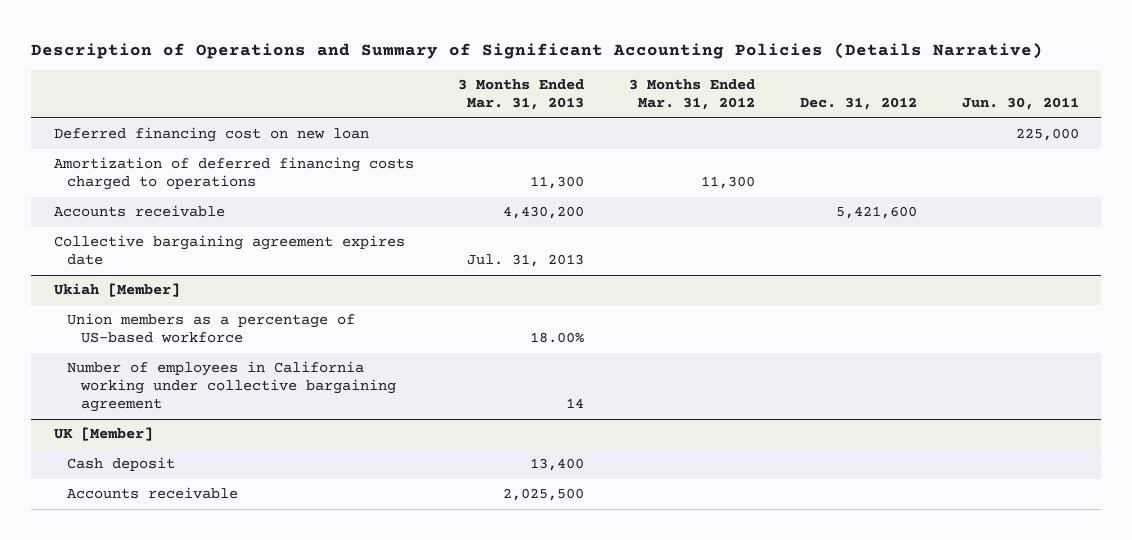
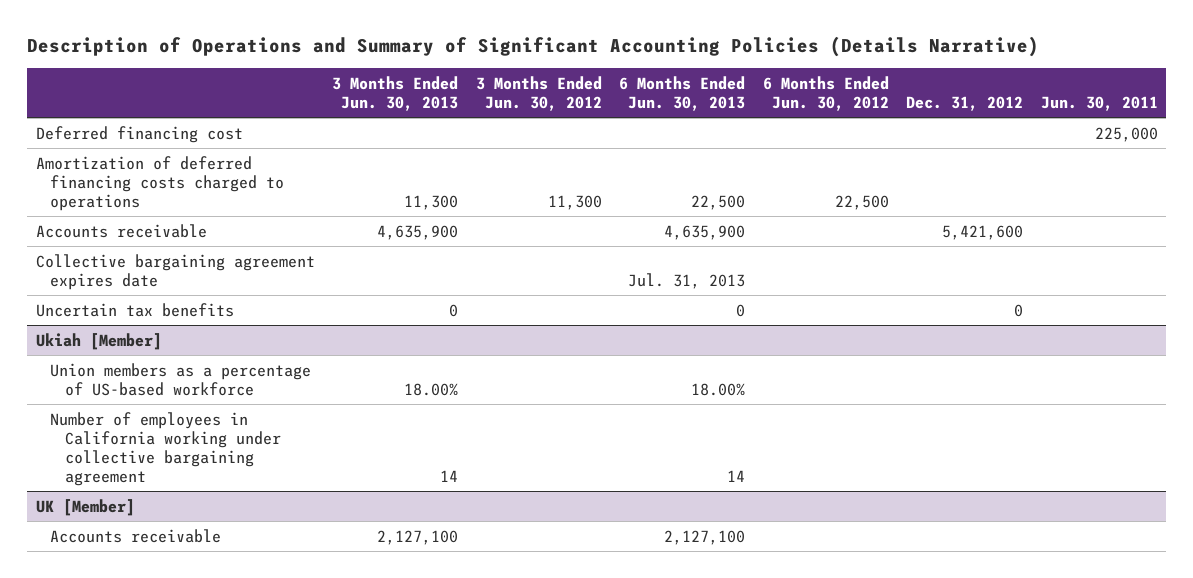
- | 3 Months Ended Mar. 31, 2013 | 3 Months Ended Mar. 31, 2012 | Dec. 31, 2012 | Jun. 30, 2011
+ | 3 Months Ended Jun. 30, 2013 | 3 Months Ended Jun. 30, 2012 | 6 Months Ended Jun. 30, 2013 | 6 Months Ended Jun. 30, 2012 | Dec. 31, 2012 | Jun. 30, 2011
- Deferred financing cost on new loan | | | | 225,000
+ Deferred financing cost | | | | | | 225,000
+ Uncertain tax benefits | 0 | | 0 | | 0 |
@ UK [Member]
- Cash deposit | 13,400 | | |

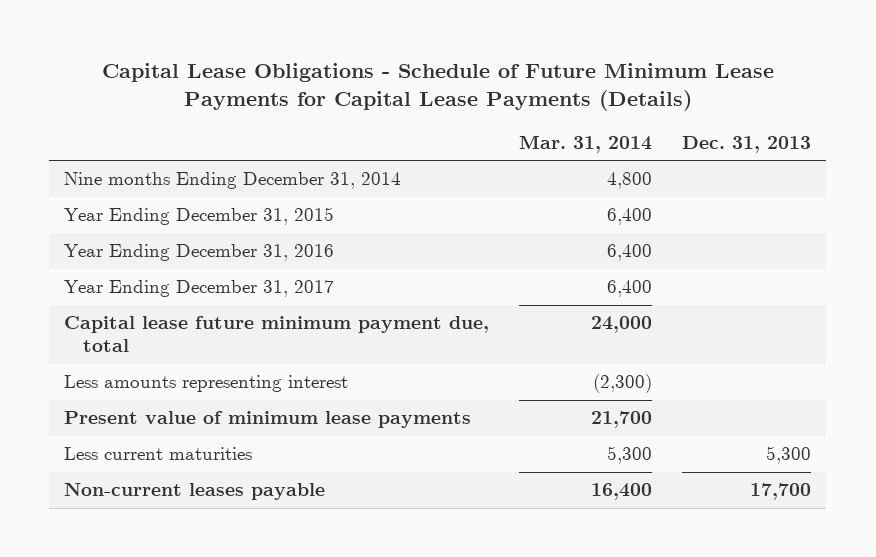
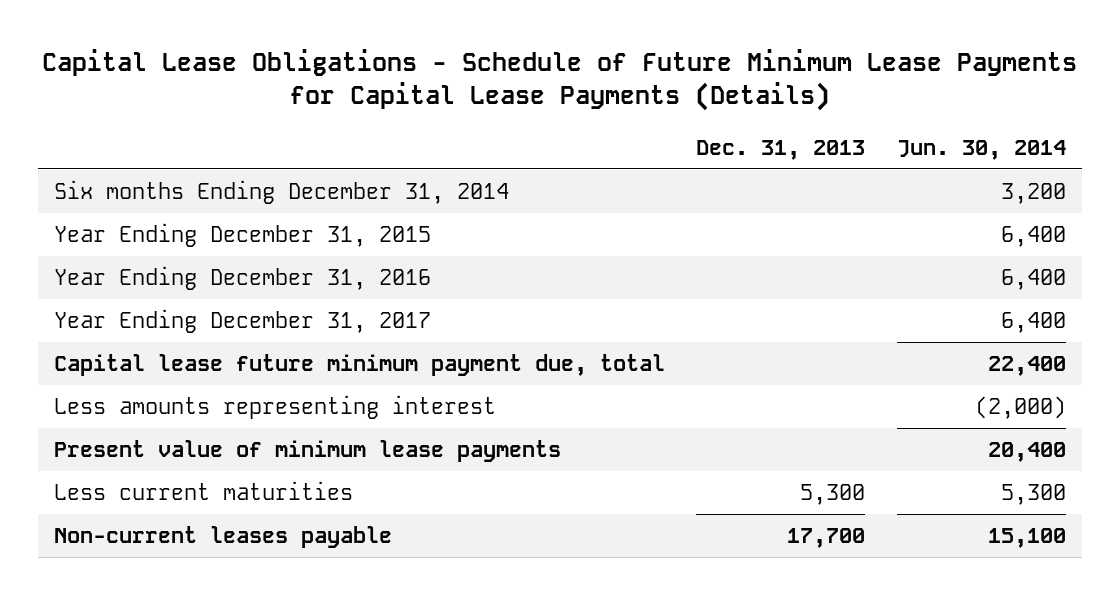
- | Mar. 31, 2014 | Dec. 31, 2013
+ | Dec. 31, 2013 | Jun. 30, 2014
- Nine months Ending December 31, 2014 | 4,800 |
+ Six months Ending December 31, 2014 | | 3,200

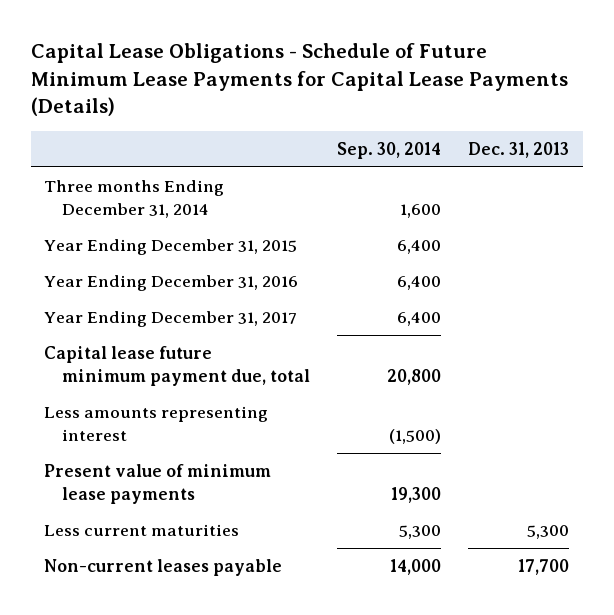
- | Dec. 31, 2013 | Jun. 30, 2014
+ | Sep. 30, 2014 | Dec. 31, 2013
- Six months Ending December 31, 2014 | | 3,200
+ Three months Ending December 31, 2014 | 1,600 |

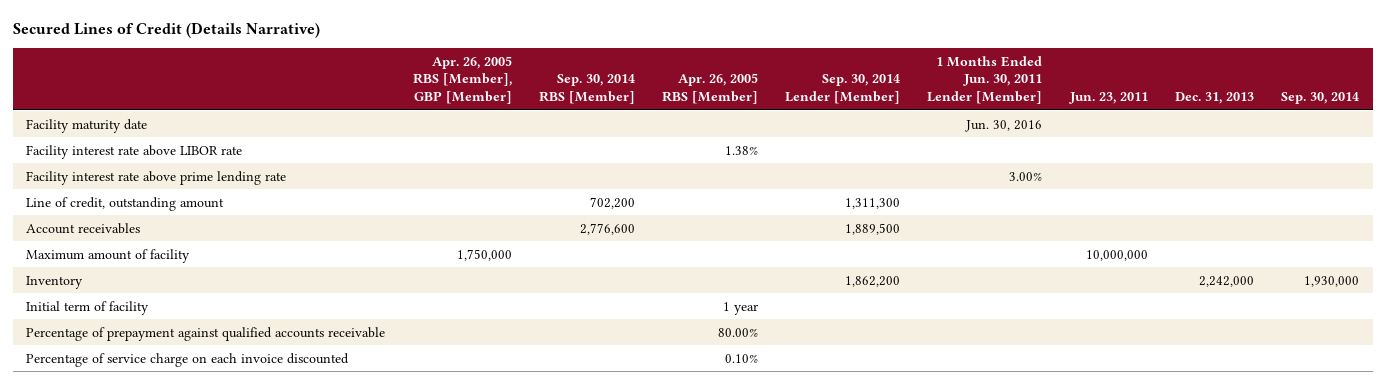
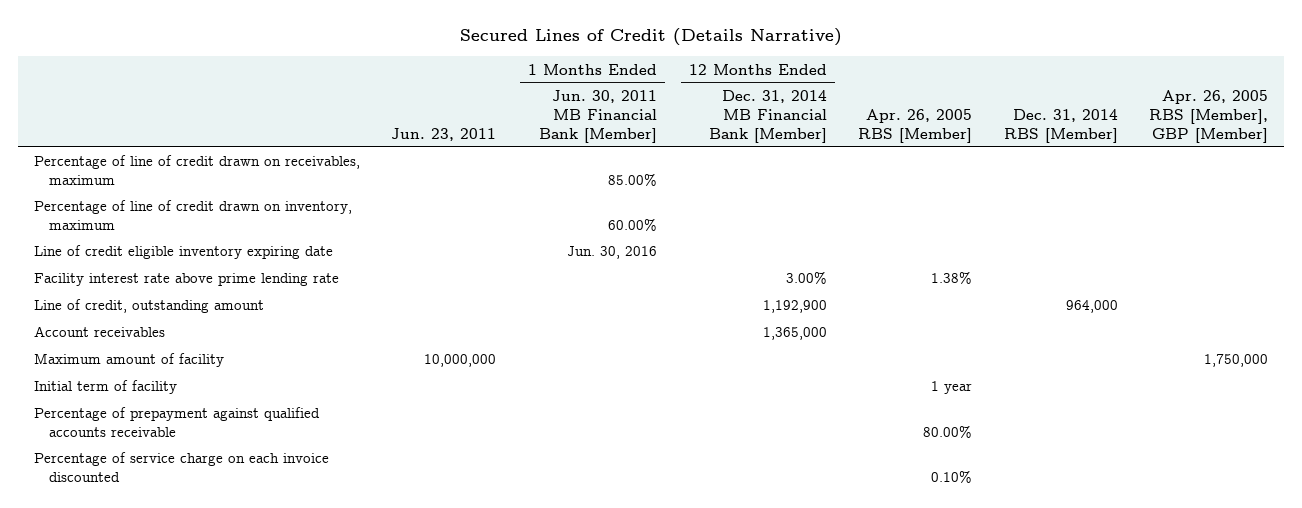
- | Apr. 26, 2005 RBS [Member], GBP [Member] | Sep. 30, 2014 RBS [Member] | Apr. 26, 2005 RBS [Member] | Sep. 30, 2014 Lender [Member] | 1 Months Ended Jun. 30, 2011 Lender [Member] | Jun. 23, 2011 | Dec. 31, 2013 | Sep. 30, 2014
+ | Jun. 23, 2011 | 1 Months Ended Jun. 30, 2011 MB Financial Bank [Member] | 12 Months Ended Dec. 31, 2014 MB Financial Bank [Member] | Apr. 26, 2005 RBS [Member] | Dec. 31, 2014 RBS [Member] | Apr. 26, 2005 RBS [Member], GBP [Member]
- Facility maturity date | | | | | Jun. 30, 2016 | | |
- Facility interest rate above LIBOR rate | | | 1.38% | | | | |
- Facility interest rate above prime lending rate | | | | | 3.00% | | |
+ Percentage of line of credit drawn on receivables, maximum | | 85.00% | | | |
+ Percentage of line of credit drawn on inventory, maximum | | 60.00% | | | |
+ Line of credit eligible inventory expiring date | | Jun. 30, 2016 | | | |
+ Facility interest rate above prime lending rate | | | 3.00% | 1.38% | |
- Inventory | | | | 1,862,200 | | | 2,242,000 | 1,930,000

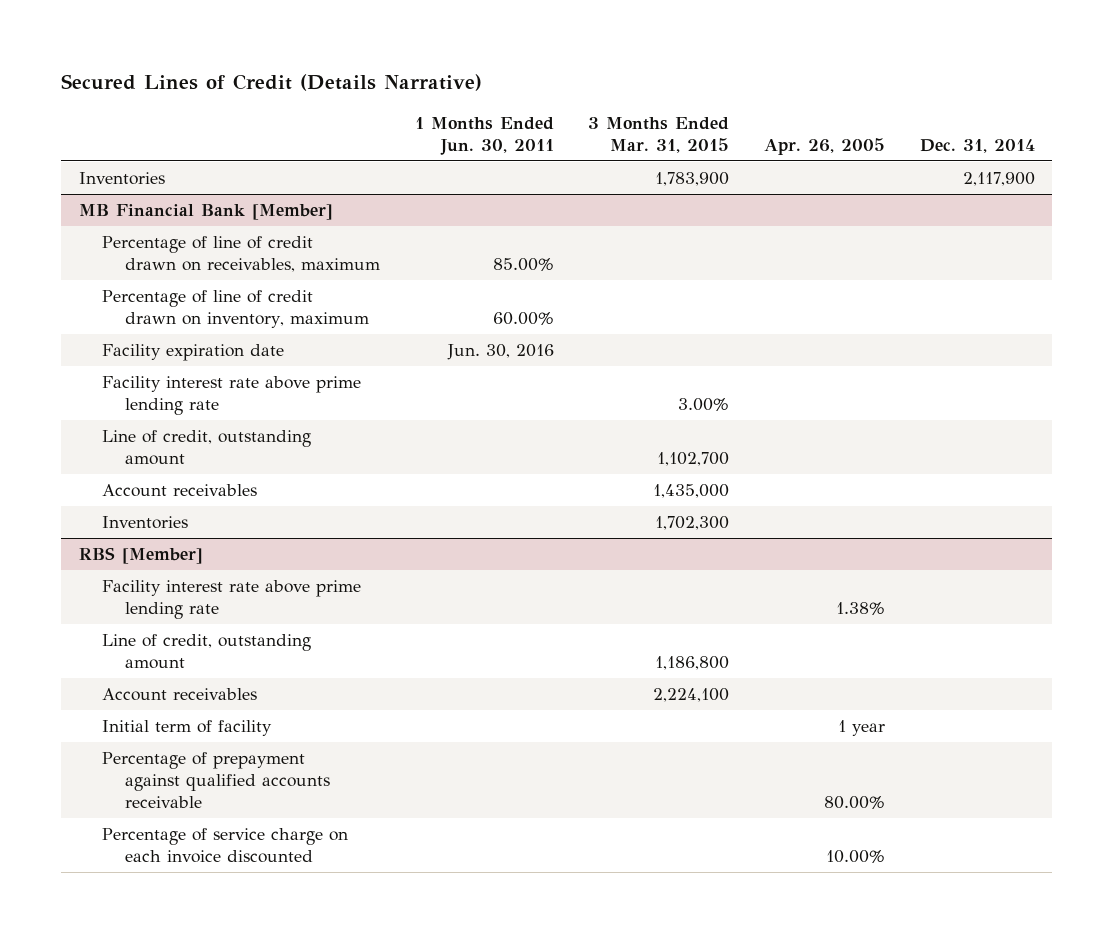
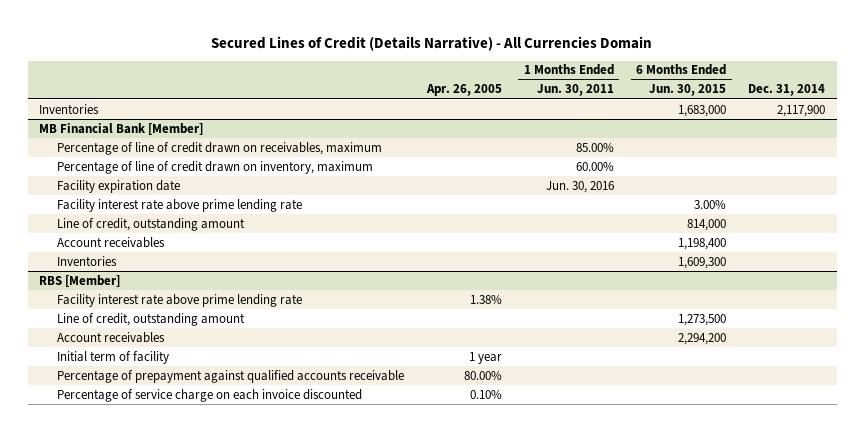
- Secured Lines of Credit (Details Narrative)
+ Secured Lines of Credit (Details Narrative) - All Currencies Domain
- | 1 Months Ended Jun. 30, 2011 | 3 Months Ended Mar. 31, 2015 | Apr. 26, 2005 | Dec. 31, 2014
+ | Apr. 26, 2005 | 1 Months Ended Jun. 30, 2011 | 6 Months Ended Jun. 30, 2015 | Dec. 31, 2014
@ RBS [Member]
- Percentage of service charge on each invoice discounted | | | 10.00% |
+ Percentage of service charge on each invoice discounted | 0.10% | | |

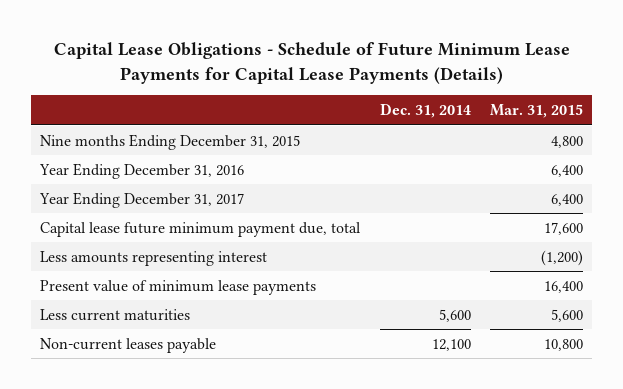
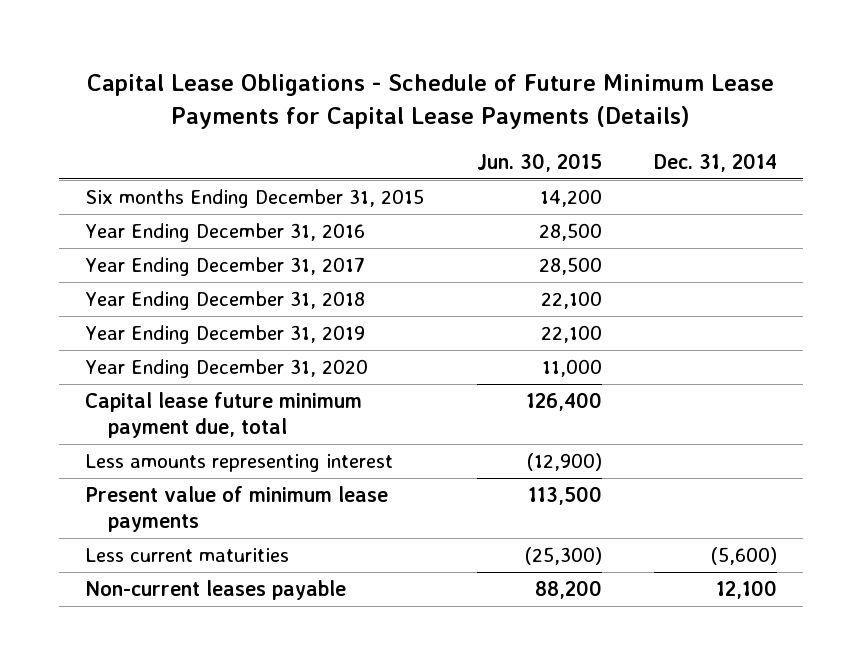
- | Dec. 31, 2014 | Mar. 31, 2015
+ | Jun. 30, 2015 | Dec. 31, 2014
- Nine months Ending December 31, 2015 | | 4,800
+ Six months Ending December 31, 2015 | 14,200 |
+ Year Ending December 31, 2018 | 22,100 |
+ Year Ending December 31, 2019 | 22,100 |
+ Year Ending December 31, 2020 | 11,000 |
- Less current maturities | 5,600 | 5,600
+ Less current maturities | (25,300) | (5,600)

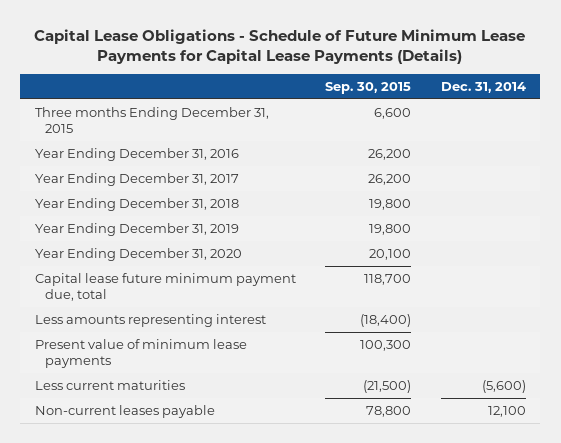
- | Jun. 30, 2015 | Dec. 31, 2014
+ | Sep. 30, 2015 | Dec. 31, 2014
- Six months Ending December 31, 2015 | 14,200 |
+ Three months Ending December 31, 2015 | 6,600 |

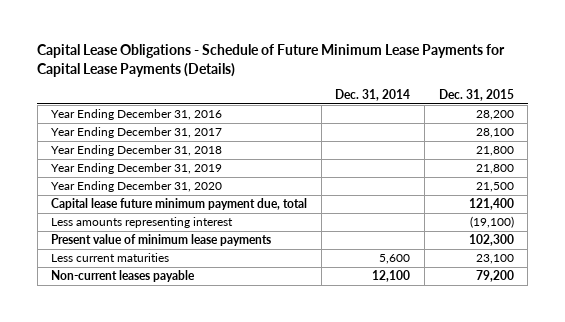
- | Sep. 30, 2015 | Dec. 31, 2014
+ | Dec. 31, 2014 | Dec. 31, 2015
- Three months Ending December 31, 2015 | 6,600 |
- Less current maturities | (21,500) | (5,600)
+ Less current maturities | 5,600 | 23,100

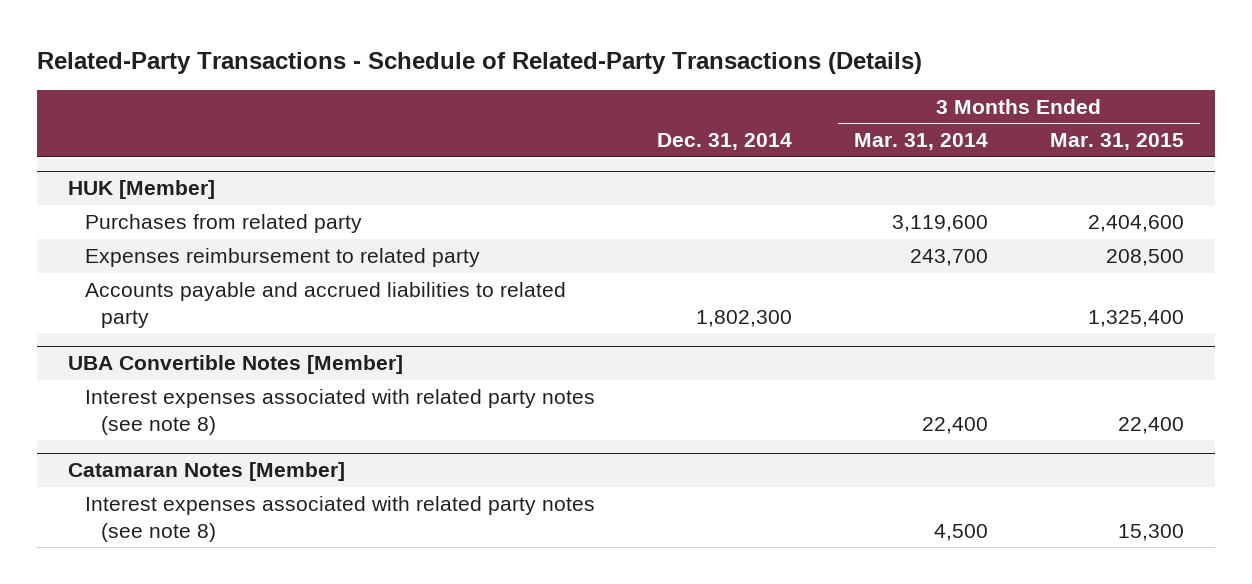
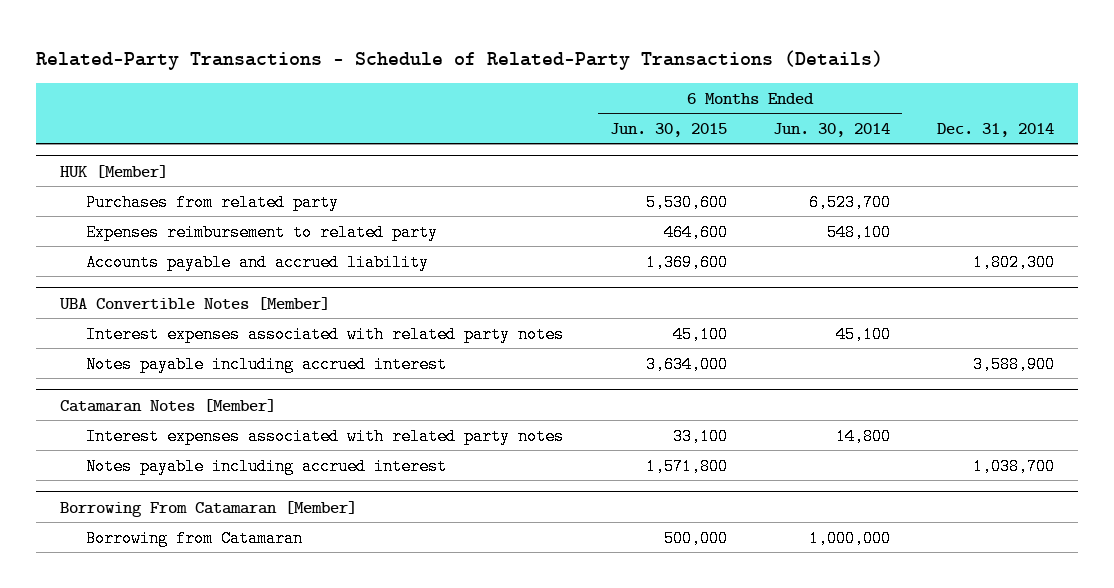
- | Dec. 31, 2014 | 3 Months Ended Mar. 31, 2014 | 3 Months Ended Mar. 31, 2015
+ | 6 Months Ended Jun. 30, 2015 | 6 Months Ended Jun. 30, 2014 | Dec. 31, 2014
@ HUK [Member]
- Accounts payable and accrued liabilities to related party | 1,802,300 | | 1,325,400
+ Accounts payable and accrued liability | 1,369,600 | | 1,802,300
@ UBA Convertible Notes [Member]
- Interest expenses associated with related party notes (see note 8) | | 22,400 | 22,400
+ Interest expenses associated with related party notes | 45,100 | 45,100 |
+ Notes payable including accrued interest | 3,634,000 | | 3,588,900
@ Catamaran Notes [Member]
- Interest expenses associated with related party notes (see note 8) | | 4,500 | 15,300
+ Interest expenses associated with related party notes | 33,100 | 14,800 |
+ Notes payable including accrued interest | 1,571,800 | | 1,038,700
+ Borrowing From Catamaran [Member]
+ Borrowing from Catamaran | 500,000 | 1,000,000 |

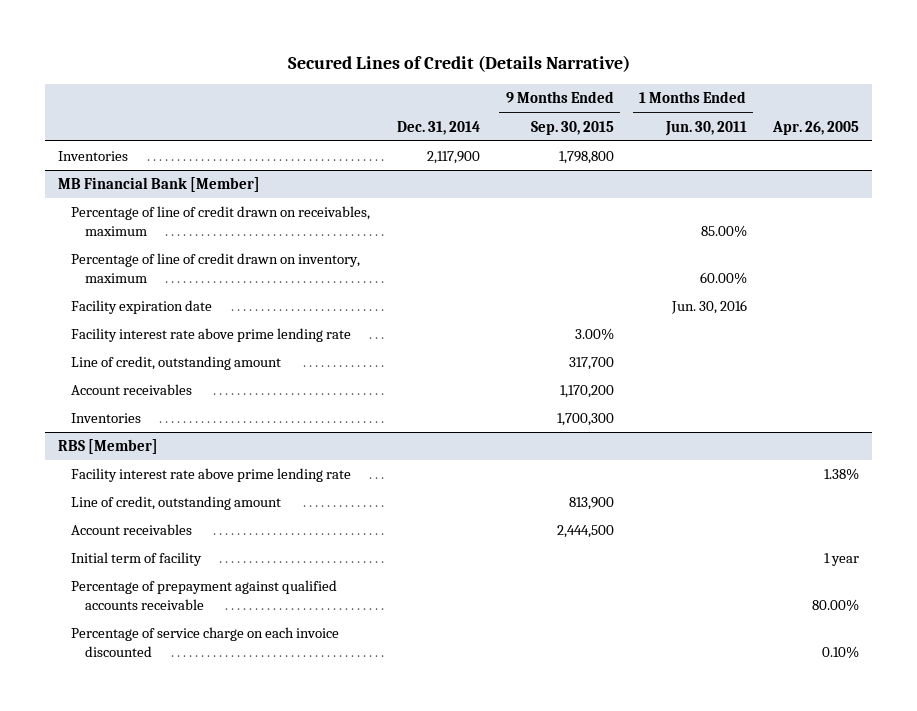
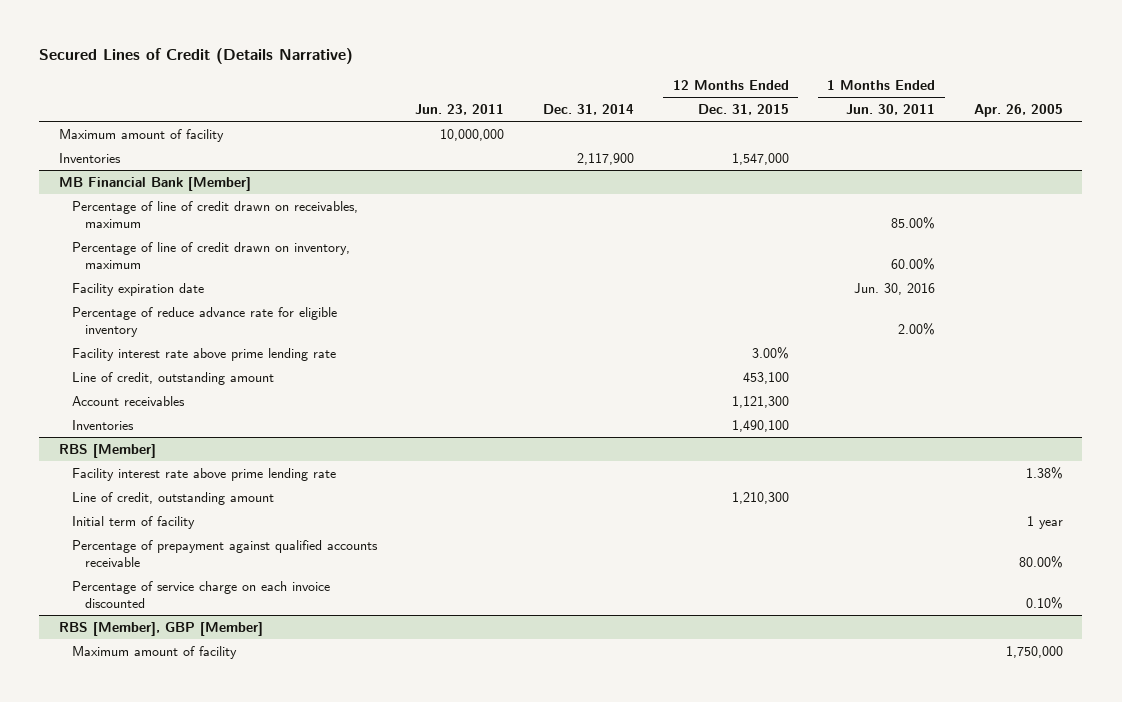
- | Dec. 31, 2014 | 9 Months Ended Sep. 30, 2015 | 1 Months Ended Jun. 30, 2011 | Apr. 26, 2005
+ | Jun. 23, 2011 | Dec. 31, 2014 | 12 Months Ended Dec. 31, 2015 | 1 Months Ended Jun. 30, 2011 | Apr. 26, 2005
+ Maximum amount of facility | 10,000,000 | | | |
@ MB Financial Bank [Member]
+ Percentage of reduce advance rate for eligible inventory | | | | 2.00% |
@ RBS [Member]
- Account receivables | | 2,444,500 | |
+ RBS [Member], GBP [Member]
+ Maximum amount of facility | | | | | 1,750,000

